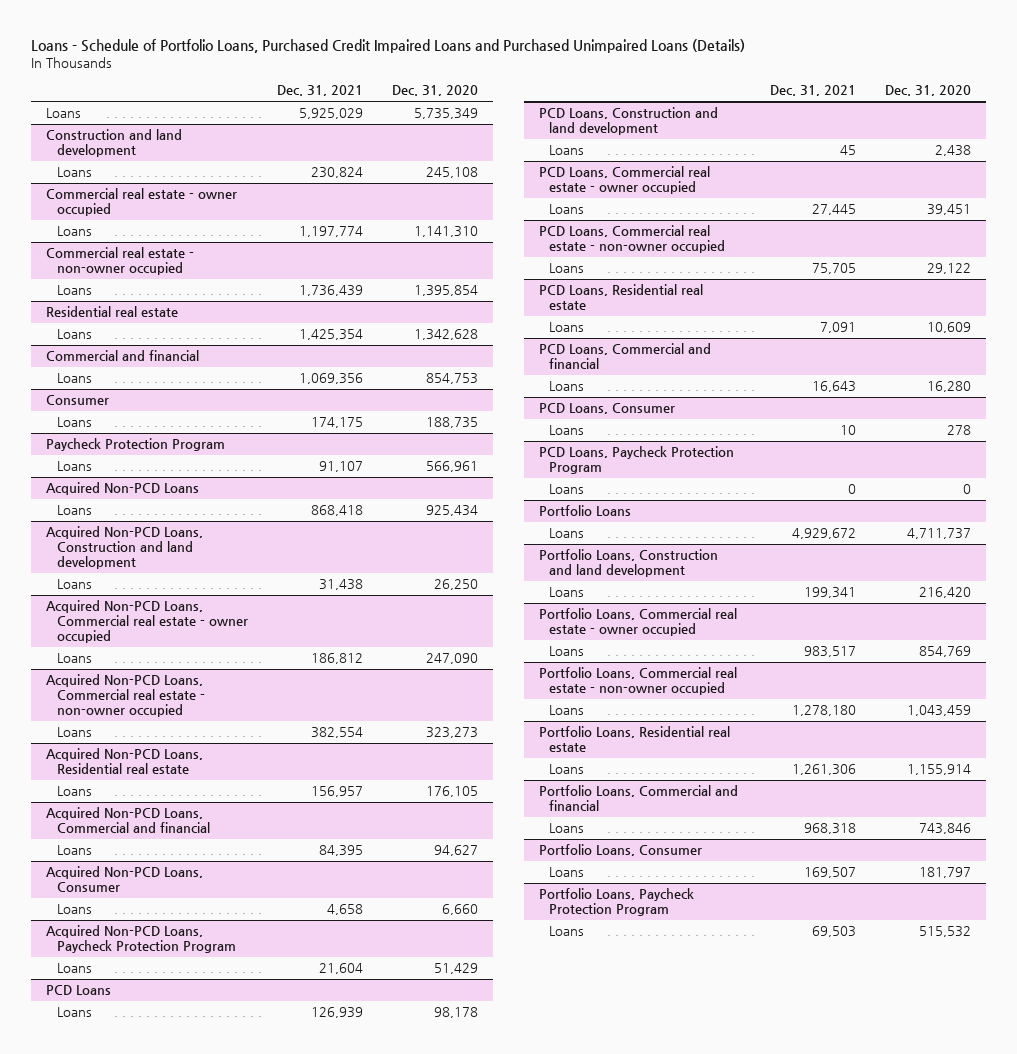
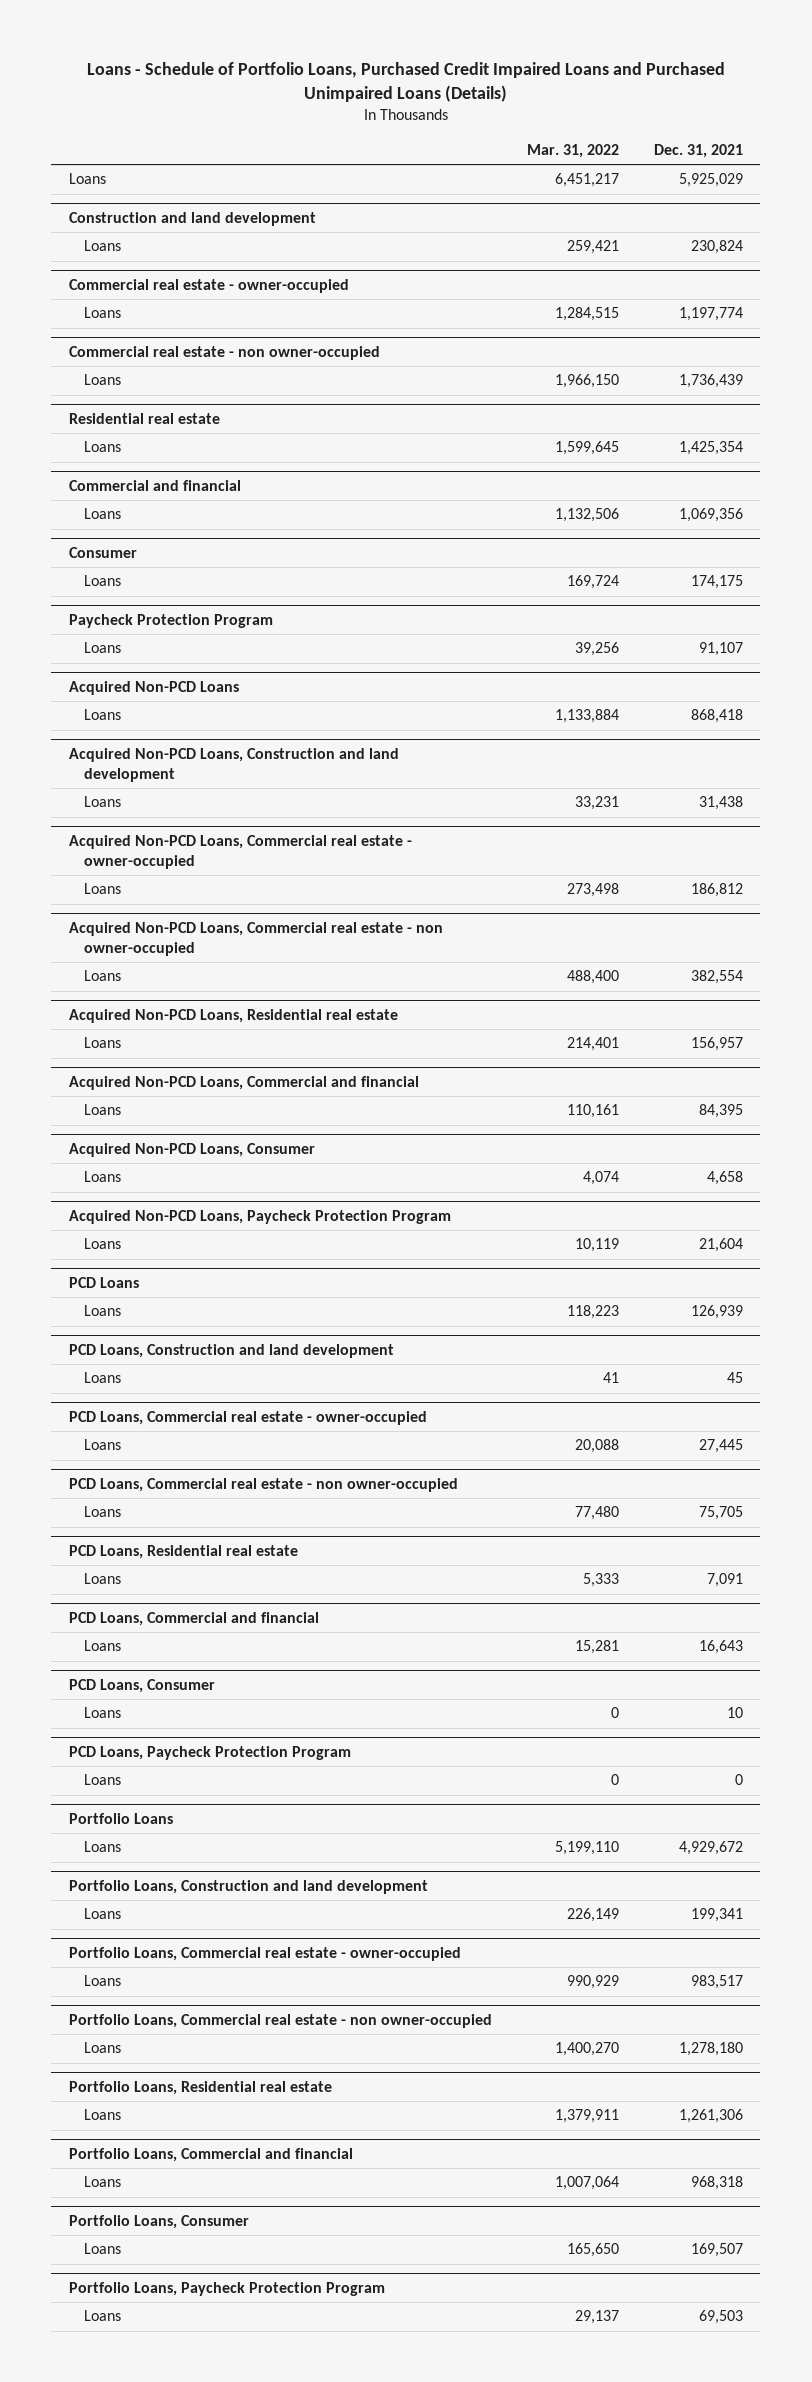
- | Dec. 31, 2021 | Dec. 31, 2020
+ | Mar. 31, 2022 | Dec. 31, 2021
- Commercial real estate - owner occupied
+ Commercial real estate - owner-occupied
- Commercial real estate - non-owner occupied
+ Commercial real estate - non owner-occupied
- Acquired Non-PCD Loans, Commercial real estate - owner occupied
+ Acquired Non-PCD Loans, Commercial real estate - owner-occupied
- Acquired Non-PCD Loans, Commercial real estate - non-owner occupied
+ Acquired Non-PCD Loans, Commercial real estate - non owner-occupied
- PCD Loans, Commercial real estate - owner occupied
+ PCD Loans, Commercial real estate - owner-occupied
- PCD Loans, Commercial real estate - non-owner occupied
+ PCD Loans, Commercial real estate - non owner-occupied
- Portfolio Loans, Commercial real estate - owner occupied
+ Portfolio Loans, Commercial real estate - owner-occupied
- Portfolio Loans, Commercial real estate - non-owner occupied
+ Portfolio Loans, Commercial real estate - non owner-occupied

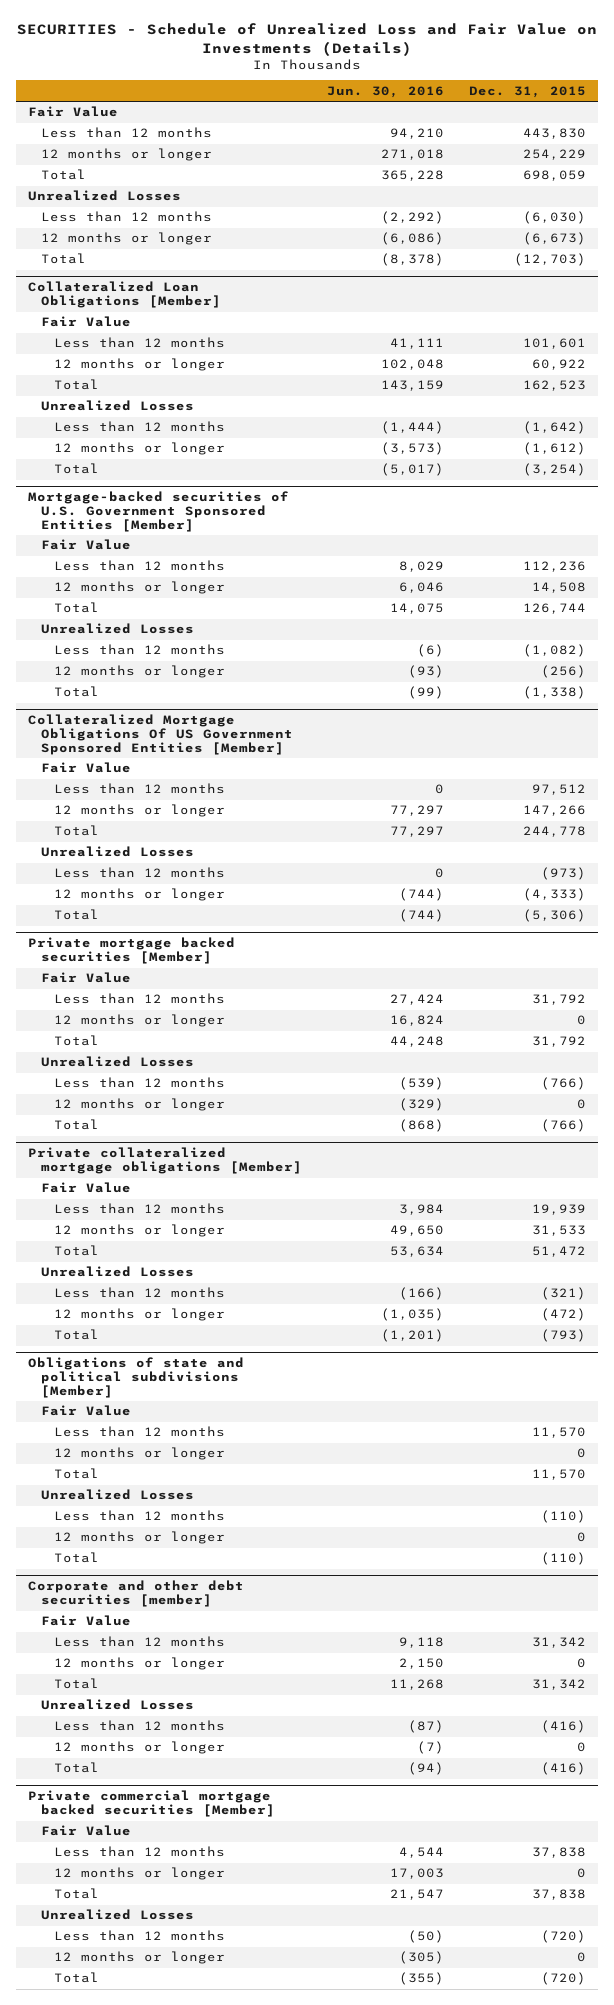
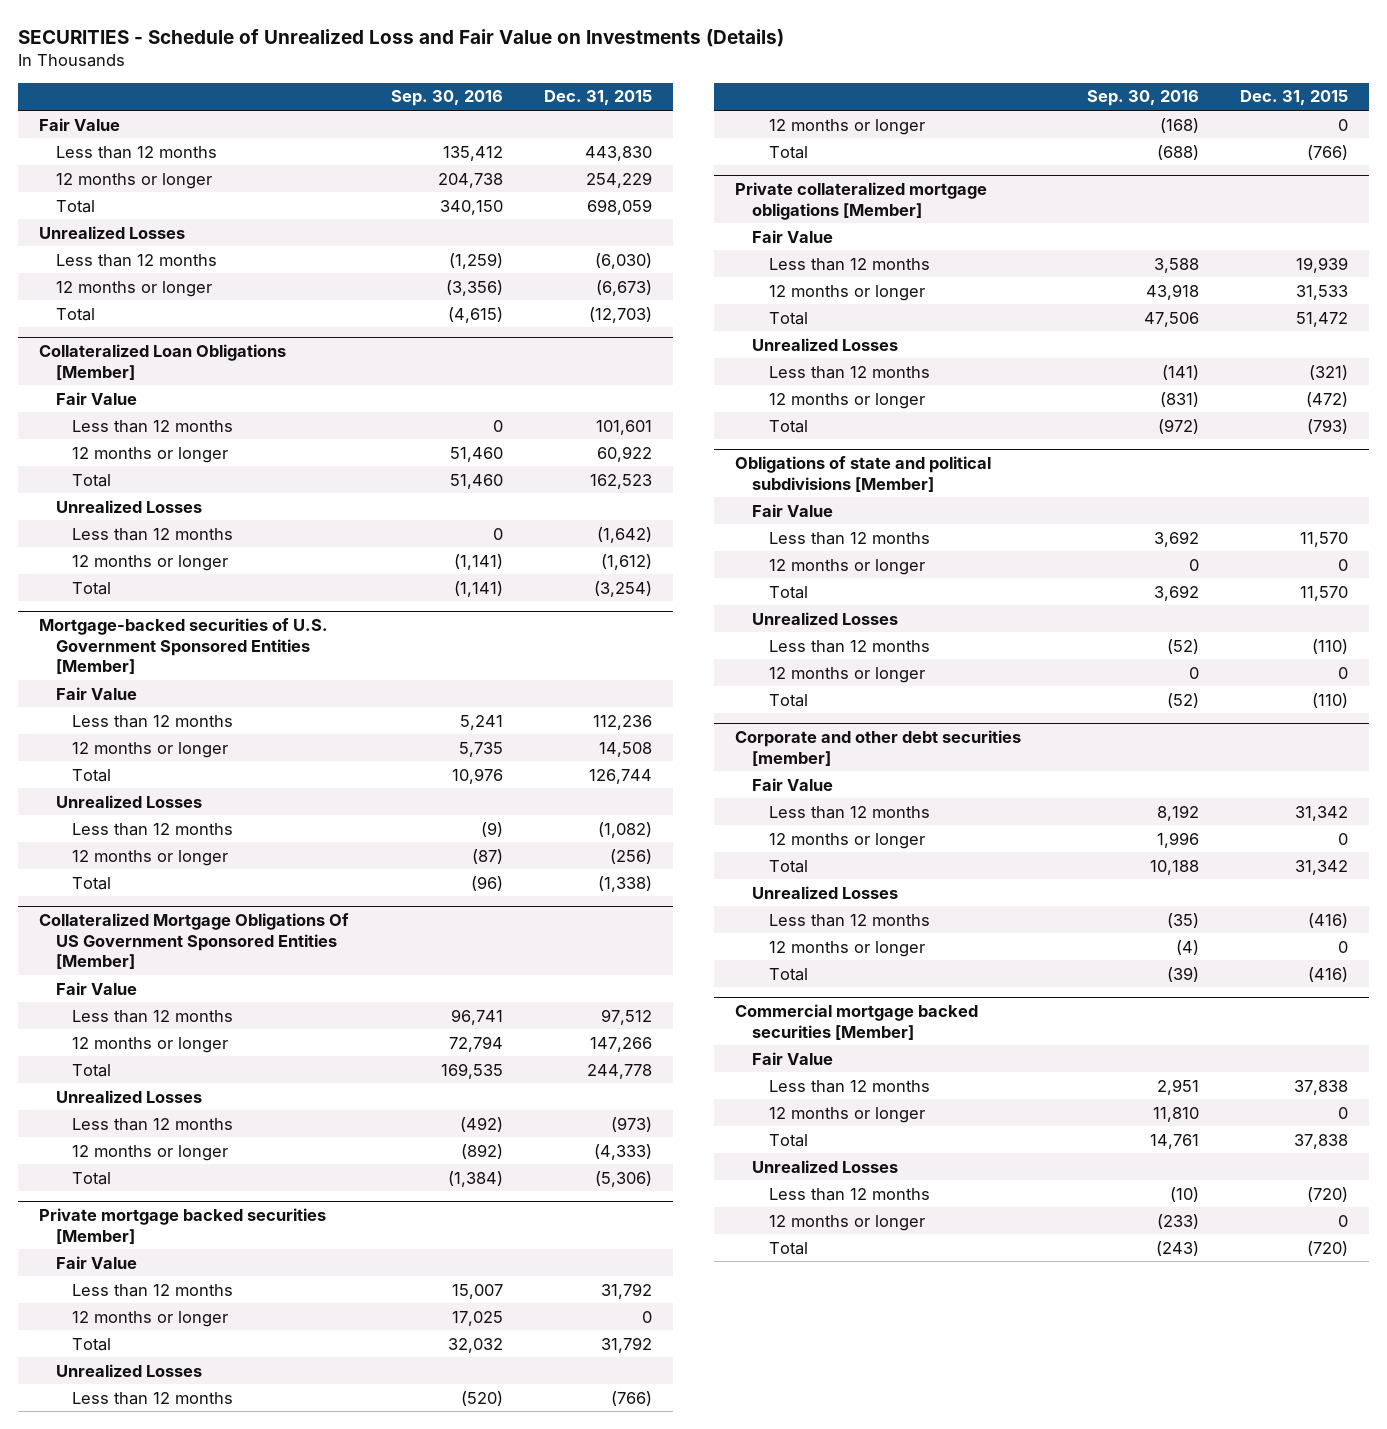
- | Jun. 30, 2016 | Dec. 31, 2015
+ | Sep. 30, 2016 | Dec. 31, 2015
- Private commercial mortgage backed securities [Member]
+ Commercial mortgage backed securities [Member]

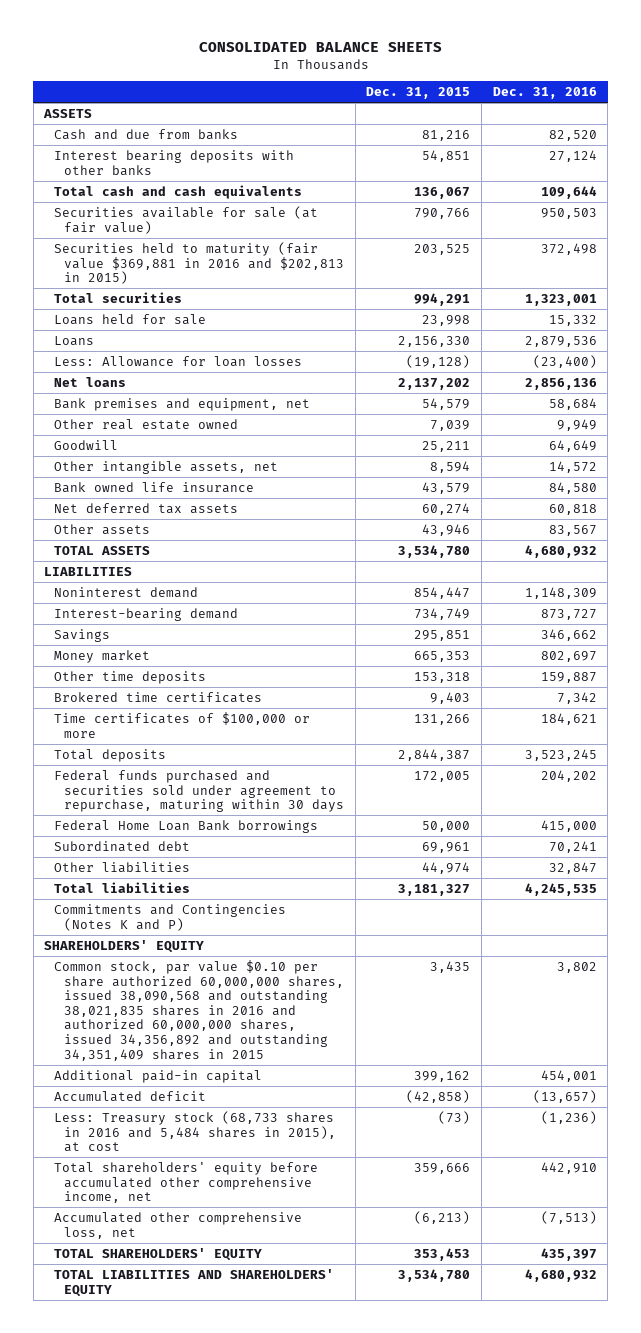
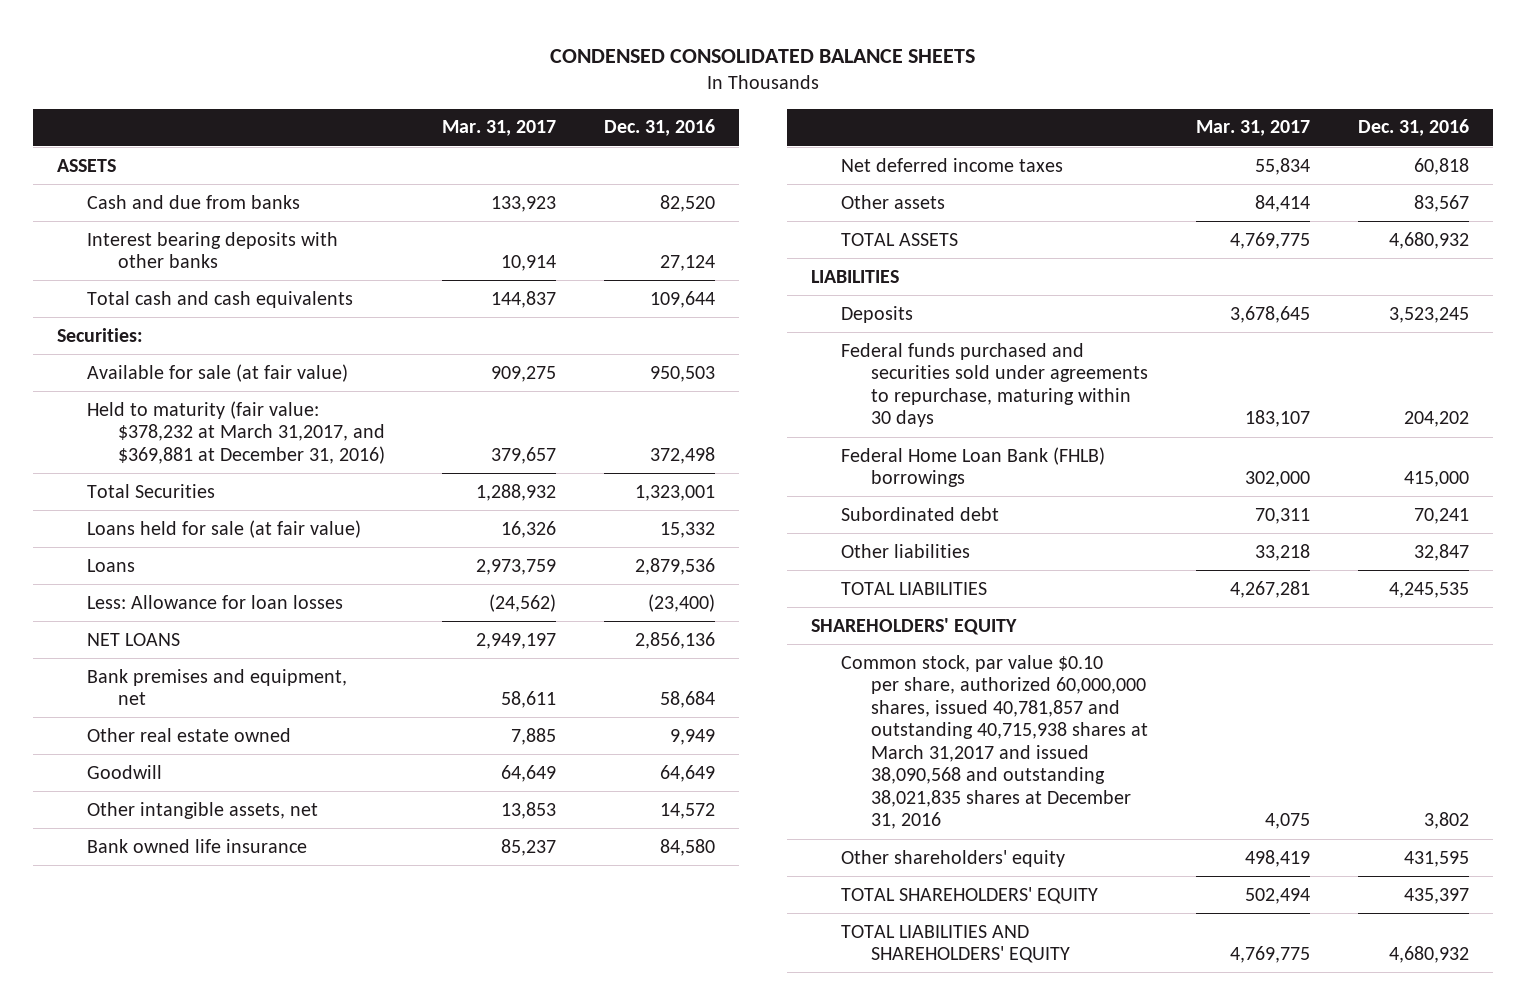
- CONSOLIDATED BALANCE SHEETS
+ CONDENSED CONSOLIDATED BALANCE SHEETS
- | Dec. 31, 2015 | Dec. 31, 2016
+ | Mar. 31, 2017 | Dec. 31, 2016
- Securities available for sale (at fair value) | 790,766 | 950,503
- Securities held to maturity (fair value $369,881 in 2016 and $202,813 in 2015) | 203,525 | 372,498
- Total securities | 994,291 | 1,323,001
- Loans held for sale | 23,998 | 15,332
+ Securities:
+ Available for sale (at fair value) | 909,275 | 950,503
+ Held to maturity (fair value: $378,232 at March 31,2017, and $369,881 at December 31, 2016) | 379,657 | 372,498
+ Total Securities | 1,288,932 | 1,323,001
+ Loans held for sale (at fair value) | 16,326 | 15,332
- Net loans | 2,137,202 | 2,856,136
+ NET LOANS | 2,949,197 | 2,856,136
- Net deferred tax assets | 60,274 | 60,818
+ Net deferred income taxes | 55,834 | 60,818
- Noninterest demand | 854,447 | 1,148,309
- Interest-bearing demand | 734,749 | 873,727
- Savings | 295,851 | 346,662
- Money market | 665,353 | 802,697
- Other time deposits | 153,318 | 159,887
- Brokered time certificates | 9,403 | 7,342
- Time certificates of $100,000 or more | 131,266 | 184,621
- Total deposits | 2,844,387 | 3,523,245
- Federal funds purchased and securities sold under agreement to repurchase, maturing within 30 days | 172,005 | 204,202
- Federal Home Loan Bank borrowings | 50,000 | 415,000
+ Deposits | 3,678,645 | 3,523,245
+ Federal funds purchased and securities sold under agreements to repurchase, maturing within 30 days | 183,107 | 204,202
+ Federal Home Loan Bank (FHLB) borrowings | 302,000 | 415,000
- Total liabilities | 3,181,327 | 4,245,535
- Commitments and Contingencies (Notes K and P)
+ TOTAL LIABILITIES | 4,267,281 | 4,245,535
- Common stock, par value $0.10 per share authorized 60,000,000 shares, issued 38,090,568 and outstanding 38,021,835 shares in 2016 and authorized 60,000,000 shares, issued 34,356,892 and outstanding 34,351,409 shares in 2015 | 3,435 | 3,802
- Additional paid-in capital | 399,162 | 454,001
- Accumulated deficit | (42,858) | (13,657)
- Less: Treasury stock (68,733 shares in 2016 and 5,484 shares in 2015), at cost | (73) | (1,236)
- Total shareholders' equity before accumulated other comprehensive income, net | 359,666 | 442,910
- Accumulated other comprehensive loss, net | (6,213) | (7,513)
+ Common stock, par value $0.10 per share, authorized 60,000,000 shares, issued 40,781,857 and outstanding 40,715,938 shares at March 31,2017 and issued 38,090,568 and outstanding 38,021,835 shares at December 31, 2016 | 4,075 | 3,802
+ Other shareholders' equity | 498,419 | 431,595

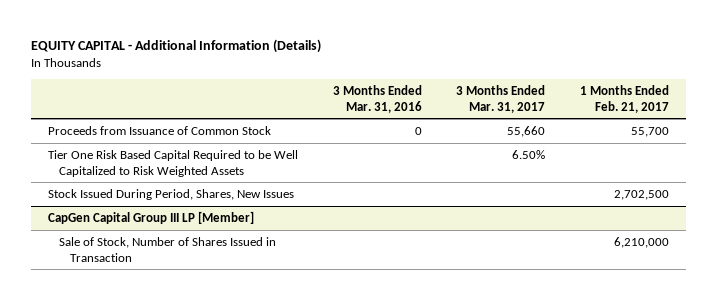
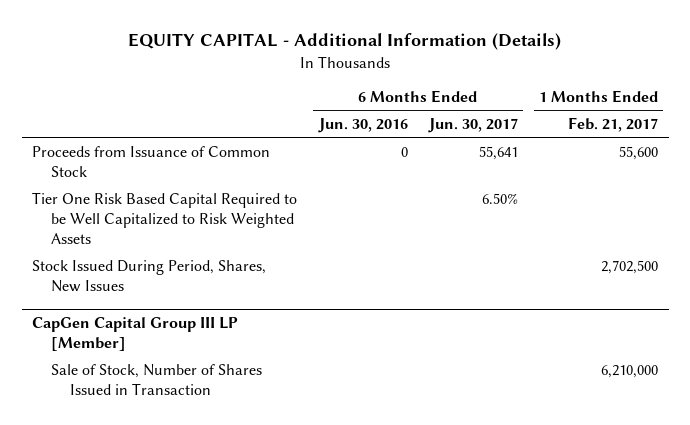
- | 3 Months Ended Mar. 31, 2016 | 3 Months Ended Mar. 31, 2017 | 1 Months Ended Feb. 21, 2017
+ | 6 Months Ended Jun. 30, 2016 | 6 Months Ended Jun. 30, 2017 | 1 Months Ended Feb. 21, 2017
- Proceeds from Issuance of Common Stock | 0 | 55,660 | 55,700
+ Proceeds from Issuance of Common Stock | 0 | 55,641 | 55,600

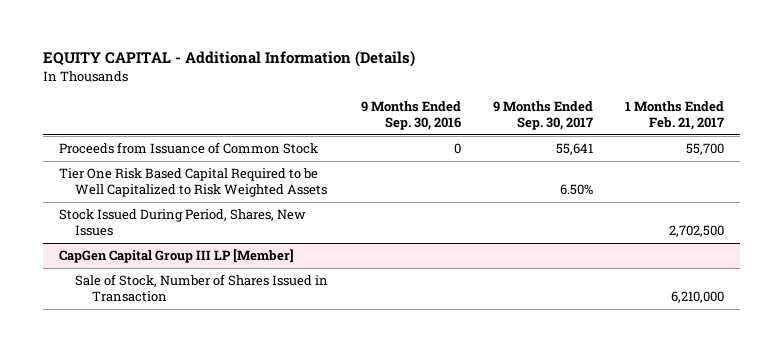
- | 6 Months Ended Jun. 30, 2016 | 6 Months Ended Jun. 30, 2017 | 1 Months Ended Feb. 21, 2017
+ | 9 Months Ended Sep. 30, 2016 | 9 Months Ended Sep. 30, 2017 | 1 Months Ended Feb. 21, 2017
- Proceeds from Issuance of Common Stock | 0 | 55,641 | 55,600
+ Proceeds from Issuance of Common Stock | 0 | 55,641 | 55,700

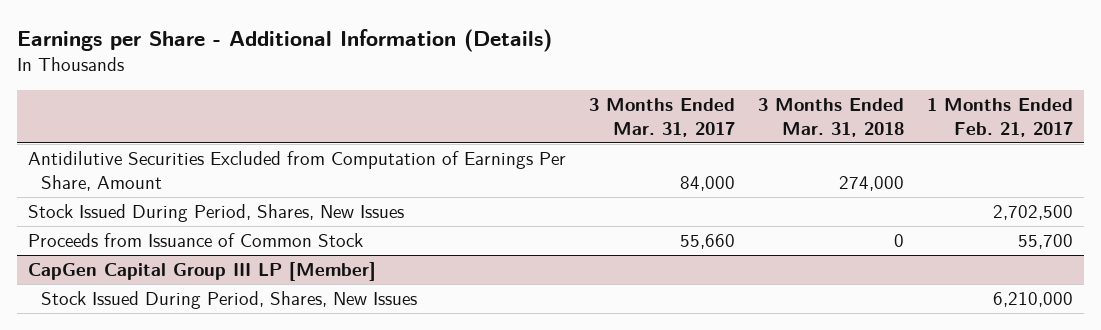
- EQUITY CAPITAL - Additional Information (Details)
+ Earnings per Share - Additional Information (Details)
- | 9 Months Ended Sep. 30, 2016 | 9 Months Ended Sep. 30, 2017 | 1 Months Ended Feb. 21, 2017
+ | 3 Months Ended Mar. 31, 2017 | 3 Months Ended Mar. 31, 2018 | 1 Months Ended Feb. 21, 2017
- Tier One Risk Based Capital Required to be Well Capitalized to Risk Weighted Assets | | 6.50% |
+ Antidilutive Securities Excluded from Computation of Earnings Per Share, Amount | 84,000 | 274,000 |
moved down: Proceeds from Issuance of Common Stock | 55,660 | 0 | 55,700
@ CapGen Capital Group III LP [Member]
- Sale of Stock, Number of Shares Issued in Transaction | | | 6,210,000
+ Stock Issued During Period, Shares, New Issues | | | 6,210,000

